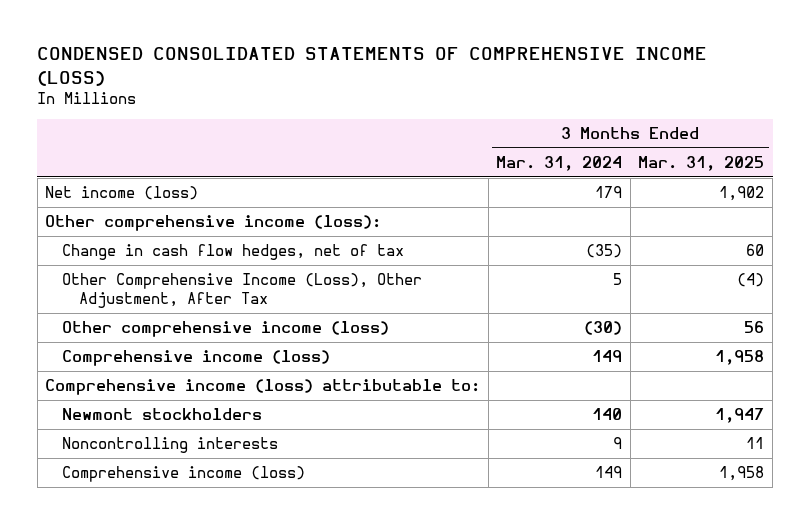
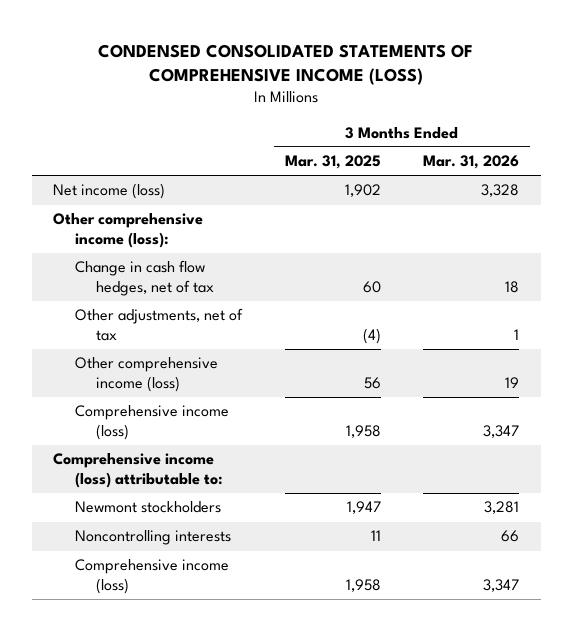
- | 3 Months Ended Mar. 31, 2024 | 3 Months Ended Mar. 31, 2025
+ | 3 Months Ended Mar. 31, 2025 | 3 Months Ended Mar. 31, 2026
- Other Comprehensive Income (Loss), Other Adjustment, After Tax | 5 | (4)
+ Other adjustments, net of tax | (4) | 1

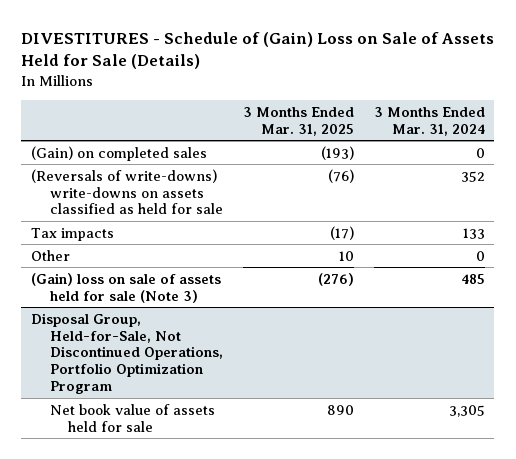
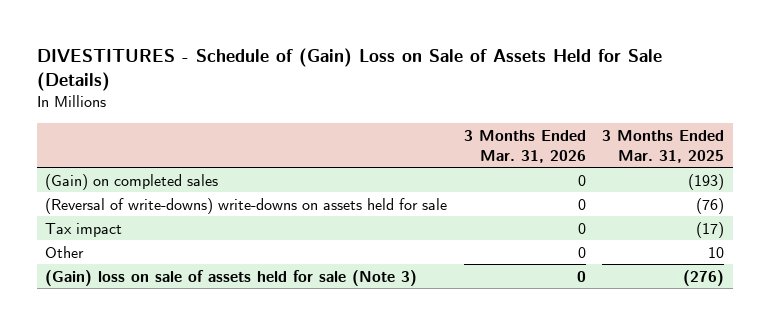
- | 3 Months Ended Mar. 31, 2025 | 3 Months Ended Mar. 31, 2024
+ | 3 Months Ended Mar. 31, 2026 | 3 Months Ended Mar. 31, 2025
- (Reversals of write-downs) write-downs on assets classified as held for sale | (76) | 352
- Tax impacts | (17) | 133
+ (Reversal of write-downs) write-downs on assets held for sale | 0 | (76)
+ Tax impact | 0 | (17)
- Disposal Group, Held-for-Sale, Not Discontinued Operations, Portfolio Optimization Program
- Net book value of assets held for sale | 890 | 3,305

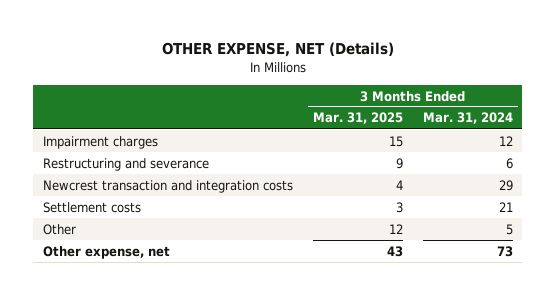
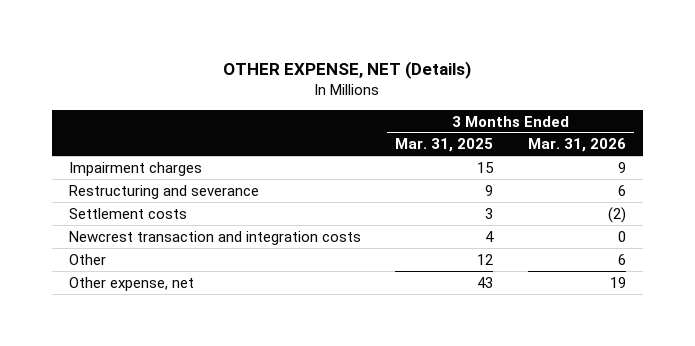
- | 3 Months Ended Mar. 31, 2025 | 3 Months Ended Mar. 31, 2024
+ | 3 Months Ended Mar. 31, 2025 | 3 Months Ended Mar. 31, 2026
moved down: Newcrest transaction and integration costs | 4 | 0

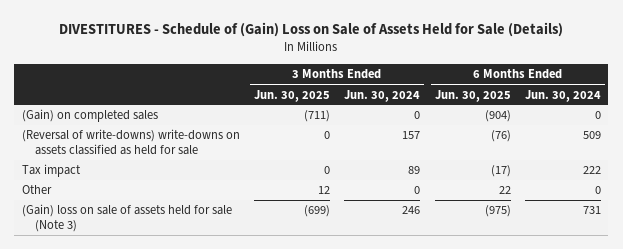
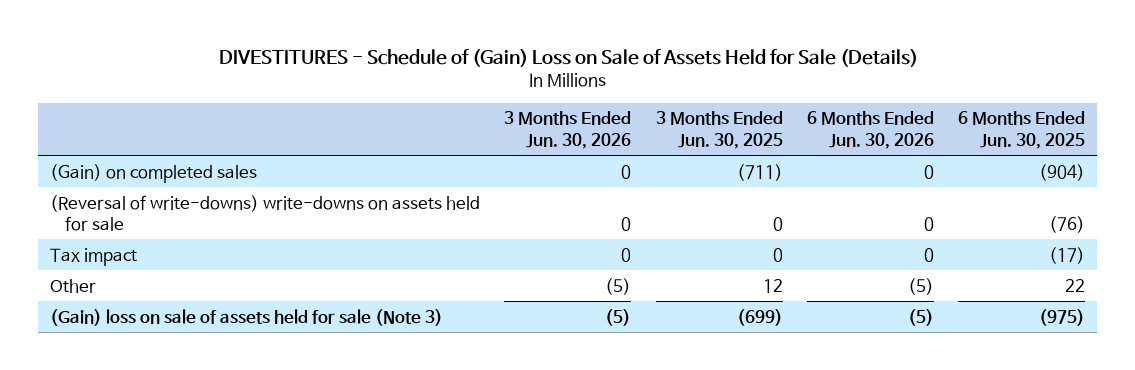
- | 3 Months Ended Jun. 30, 2025 | 3 Months Ended Jun. 30, 2024 | 6 Months Ended Jun. 30, 2025 | 6 Months Ended Jun. 30, 2024
+ | 3 Months Ended Jun. 30, 2026 | 3 Months Ended Jun. 30, 2025 | 6 Months Ended Jun. 30, 2026 | 6 Months Ended Jun. 30, 2025
- (Reversal of write-downs) write-downs on assets classified as held for sale | 0 | 157 | (76) | 509
+ (Reversal of write-downs) write-downs on assets held for sale | 0 | 0 | 0 | (76)

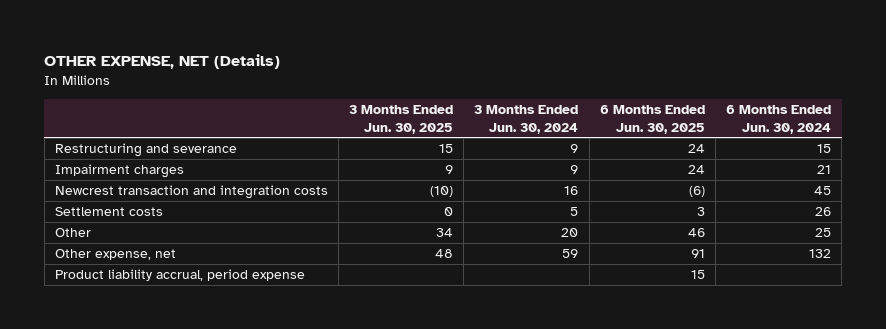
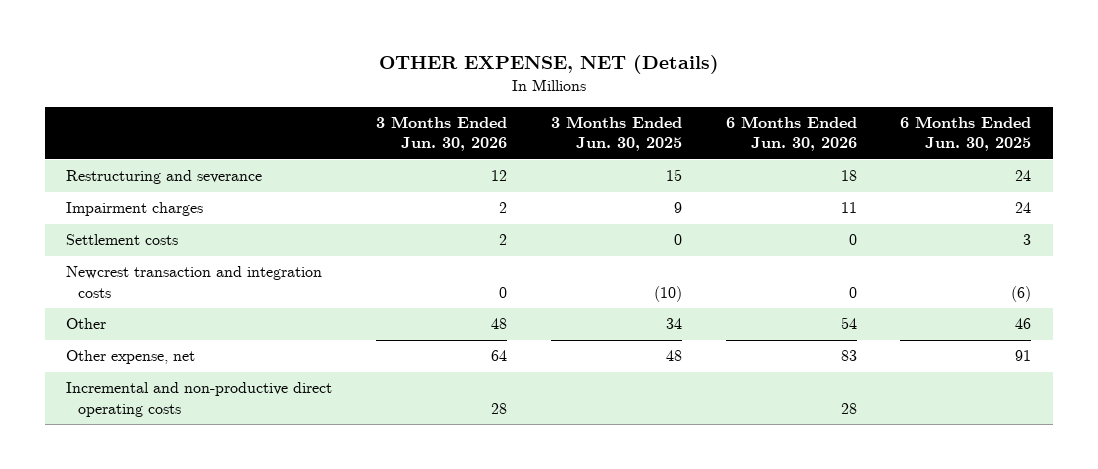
- | 3 Months Ended Jun. 30, 2025 | 3 Months Ended Jun. 30, 2024 | 6 Months Ended Jun. 30, 2025 | 6 Months Ended Jun. 30, 2024
+ | 3 Months Ended Jun. 30, 2026 | 3 Months Ended Jun. 30, 2025 | 6 Months Ended Jun. 30, 2026 | 6 Months Ended Jun. 30, 2025
moved down: Newcrest transaction and integration costs | 0 | (10) | 0 | (6)
- Product liability accrual, period expense | | | 15 |
+ Incremental and non-productive direct operating costs | 28 | | 28 |

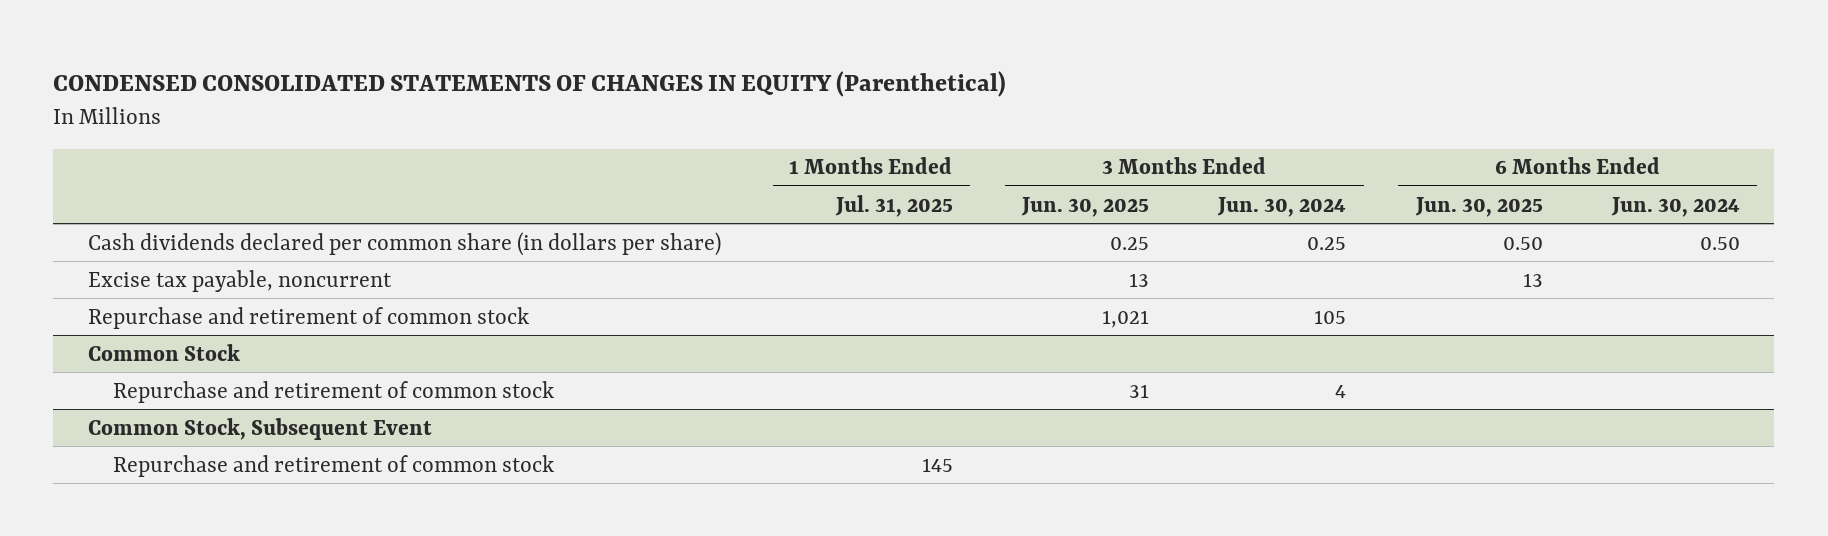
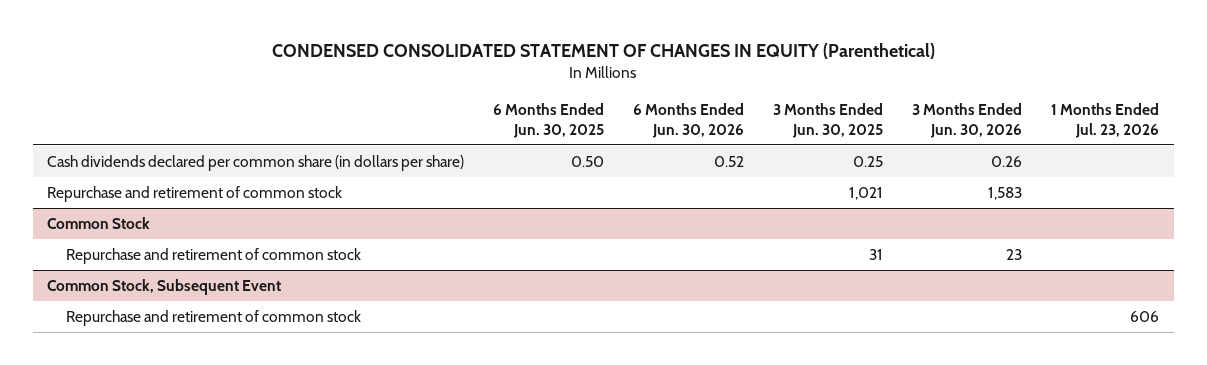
- CONDENSED CONSOLIDATED STATEMENTS OF CHANGES IN EQUITY (Parenthetical)
+ CONDENSED CONSOLIDATED STATEMENT OF CHANGES IN EQUITY (Parenthetical)
- | 1 Months Ended Jul. 31, 2025 | 3 Months Ended Jun. 30, 2025 | 3 Months Ended Jun. 30, 2024 | 6 Months Ended Jun. 30, 2025 | 6 Months Ended Jun. 30, 2024
+ | 6 Months Ended Jun. 30, 2025 | 6 Months Ended Jun. 30, 2026 | 3 Months Ended Jun. 30, 2025 | 3 Months Ended Jun. 30, 2026 | 1 Months Ended Jul. 23, 2026
- Excise tax payable, noncurrent | | 13 | | 13 |

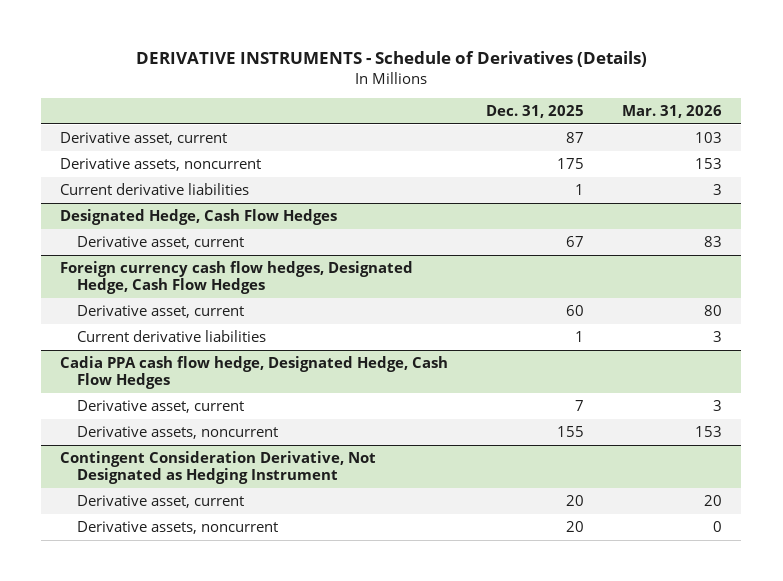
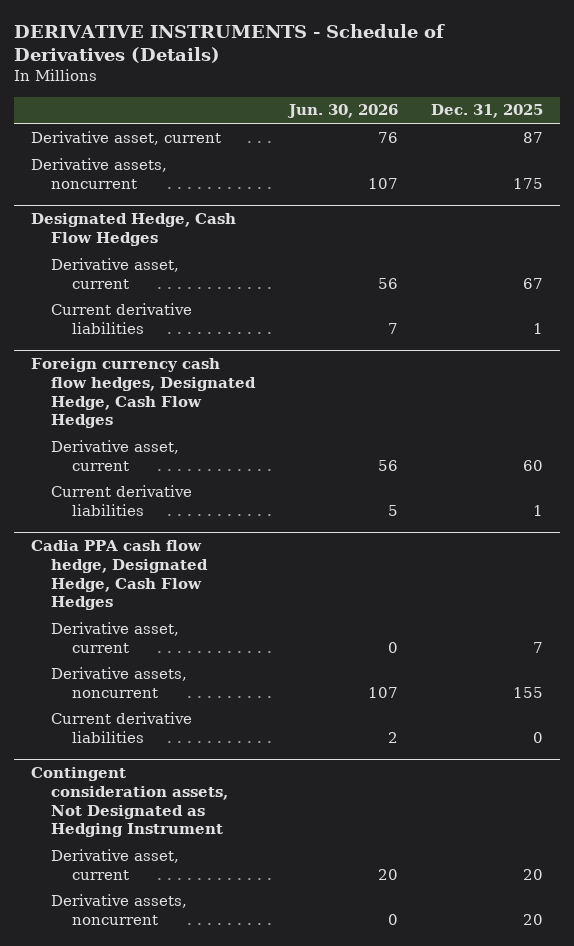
- | Dec. 31, 2025 | Mar. 31, 2026
+ | Jun. 30, 2026 | Dec. 31, 2025
- Current derivative liabilities | 1 | 3
@ Designated Hedge, Cash Flow Hedges
+ Current derivative liabilities | 7 | 1
- Contingent Consideration Derivative, Not Designated as Hedging Instrument
@ Cadia PPA cash flow hedge, Designated Hedge, Cash Flow Hedges
+ Current derivative liabilities | 2 | 0
+ Contingent consideration assets, Not Designated as Hedging Instrument

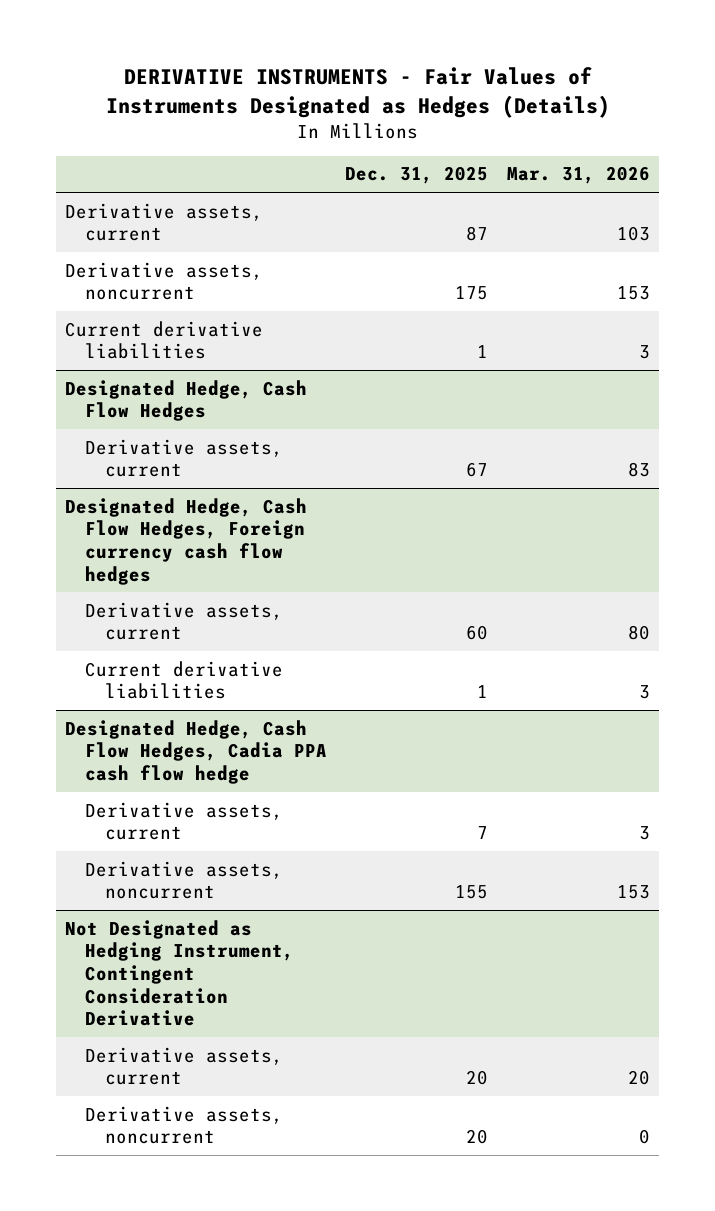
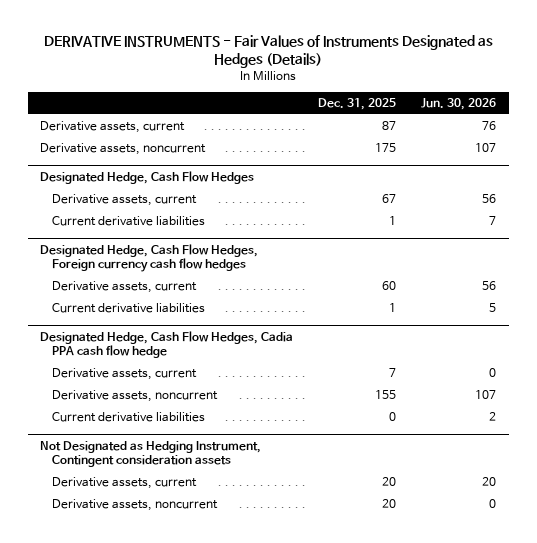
- | Dec. 31, 2025 | Mar. 31, 2026
+ | Dec. 31, 2025 | Jun. 30, 2026
- Current derivative liabilities | 1 | 3
@ Designated Hedge, Cash Flow Hedges
+ Current derivative liabilities | 1 | 7
- Not Designated as Hedging Instrument, Contingent Consideration Derivative
@ Designated Hedge, Cash Flow Hedges, Cadia PPA cash flow hedge
+ Current derivative liabilities | 0 | 2
+ Not Designated as Hedging Instrument, Contingent consideration assets

